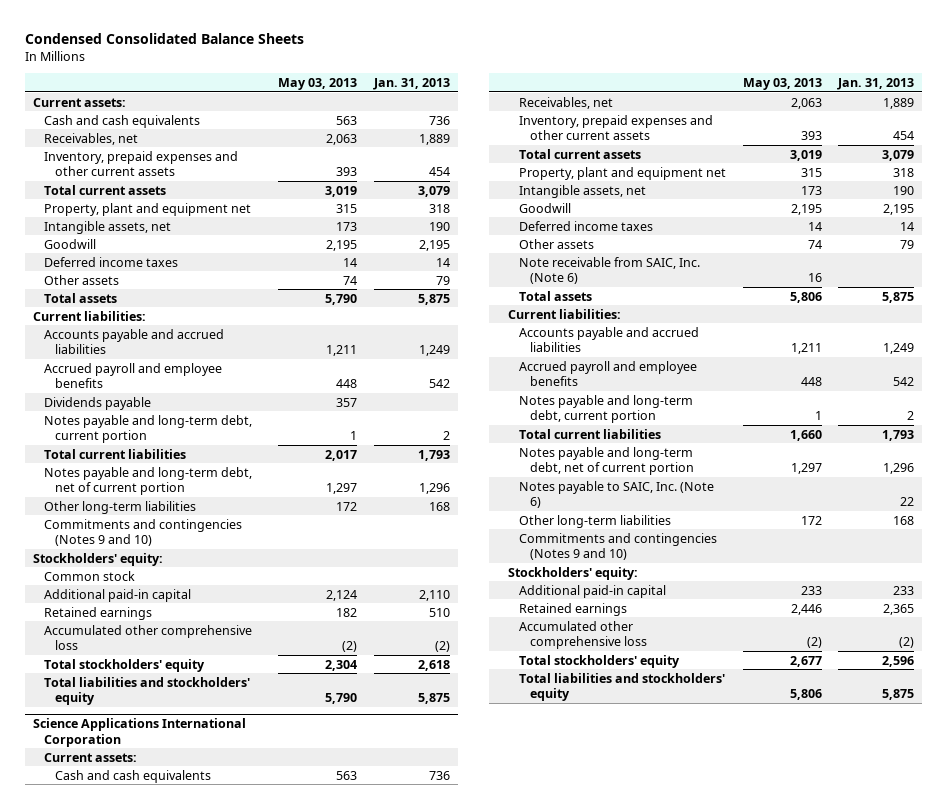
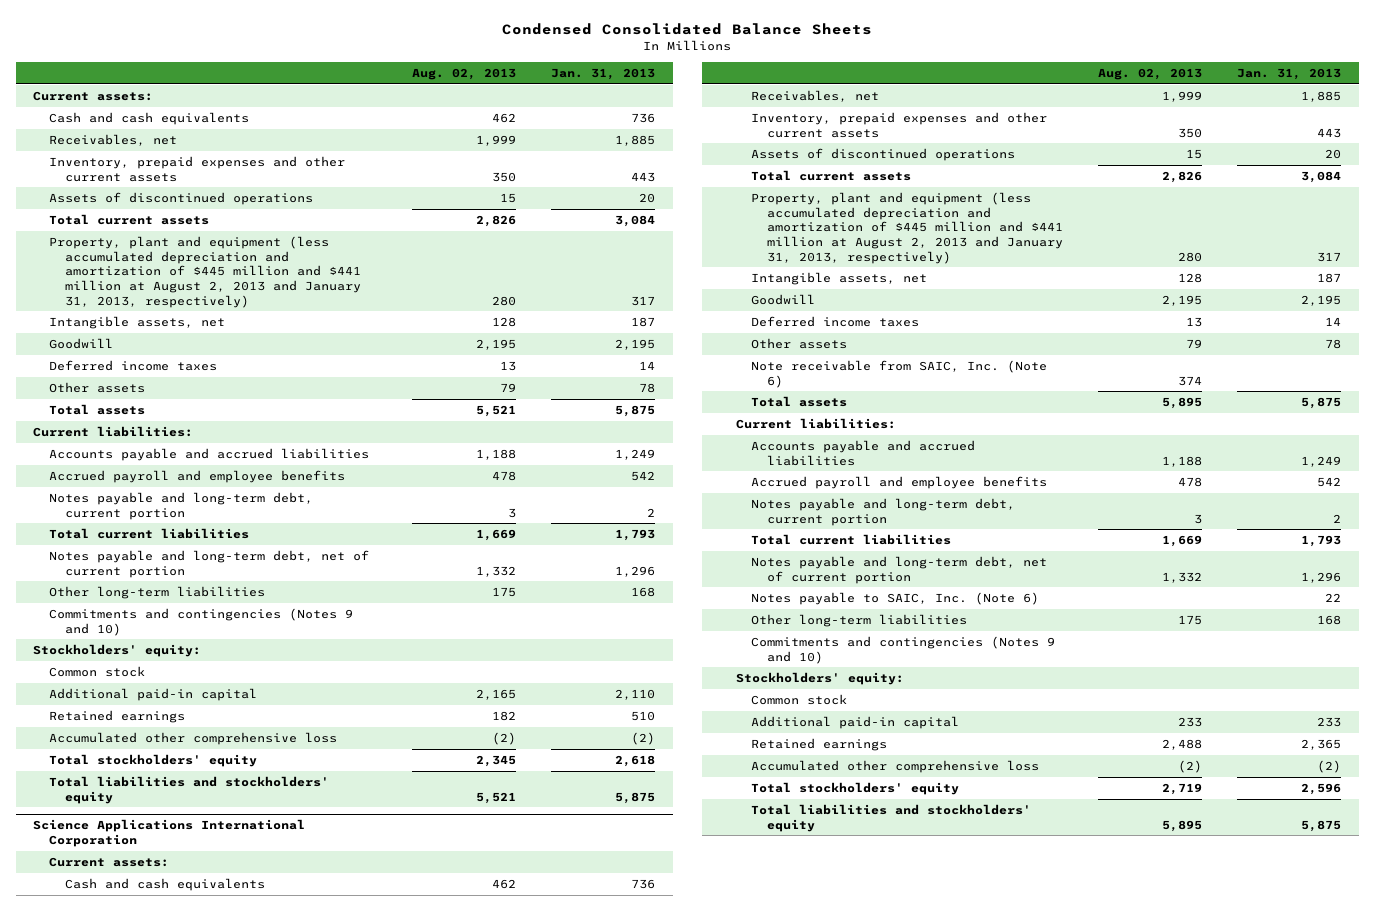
- | May 03, 2013 | Jan. 31, 2013
+ | Aug. 02, 2013 | Jan. 31, 2013
- Receivables, net | 2,063 | 1,889
- Inventory, prepaid expenses and other current assets | 393 | 454
- Total current assets | 3,019 | 3,079
- Property, plant and equipment net | 315 | 318
- Intangible assets, net | 173 | 190
+ Receivables, net | 1,999 | 1,885
+ Inventory, prepaid expenses and other current assets | 350 | 443
+ Assets of discontinued operations | 15 | 20
+ Total current assets | 2,826 | 3,084
+ Property, plant and equipment (less accumulated depreciation and amortization of $445 million and $441 million at August 2, 2013 and January 31, 2013, respectively) | 280 | 317
+ Intangible assets, net | 128 | 187
- Other assets | 74 | 79
+ Other assets | 79 | 78
- Dividends payable | 357 |
@ Science Applications International Corporation
- Receivables, net | 2,063 | 1,889
- Inventory, prepaid expenses and other current assets | 393 | 454
- Total current assets | 3,019 | 3,079
- Property, plant and equipment net | 315 | 318
- Intangible assets, net | 173 | 190
+ Receivables, net | 1,999 | 1,885
+ Inventory, prepaid expenses and other current assets | 350 | 443
+ Assets of discontinued operations | 15 | 20
+ Total current assets | 2,826 | 3,084
+ Property, plant and equipment (less accumulated depreciation and amortization of $445 million and $441 million at August 2, 2013 and January 31, 2013, respectively) | 280 | 317
+ Intangible assets, net | 128 | 187
- Other assets | 74 | 79
+ Other assets | 79 | 78
+ Common stock

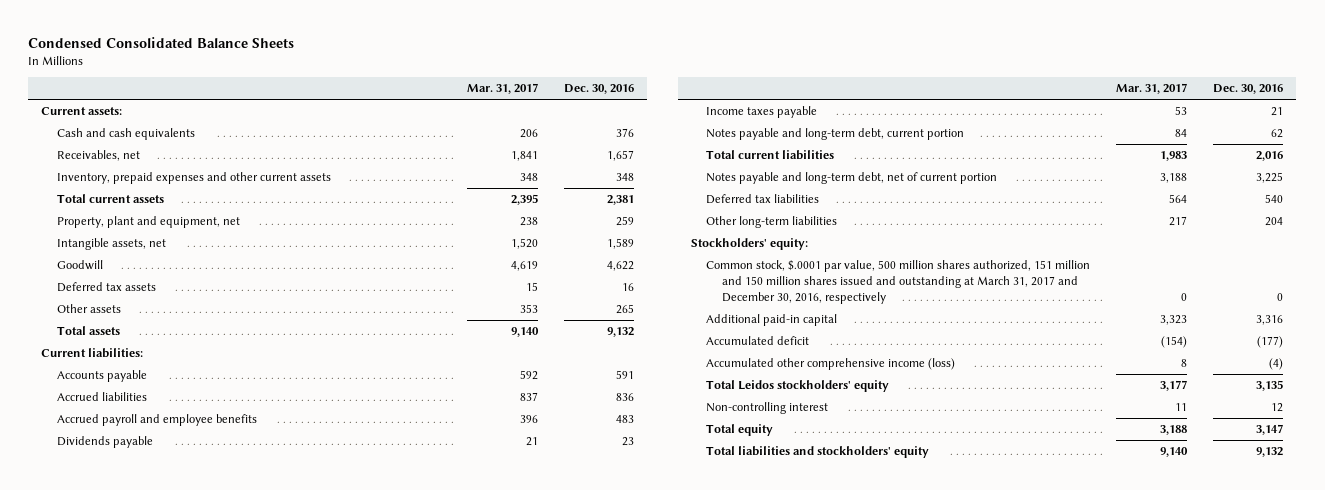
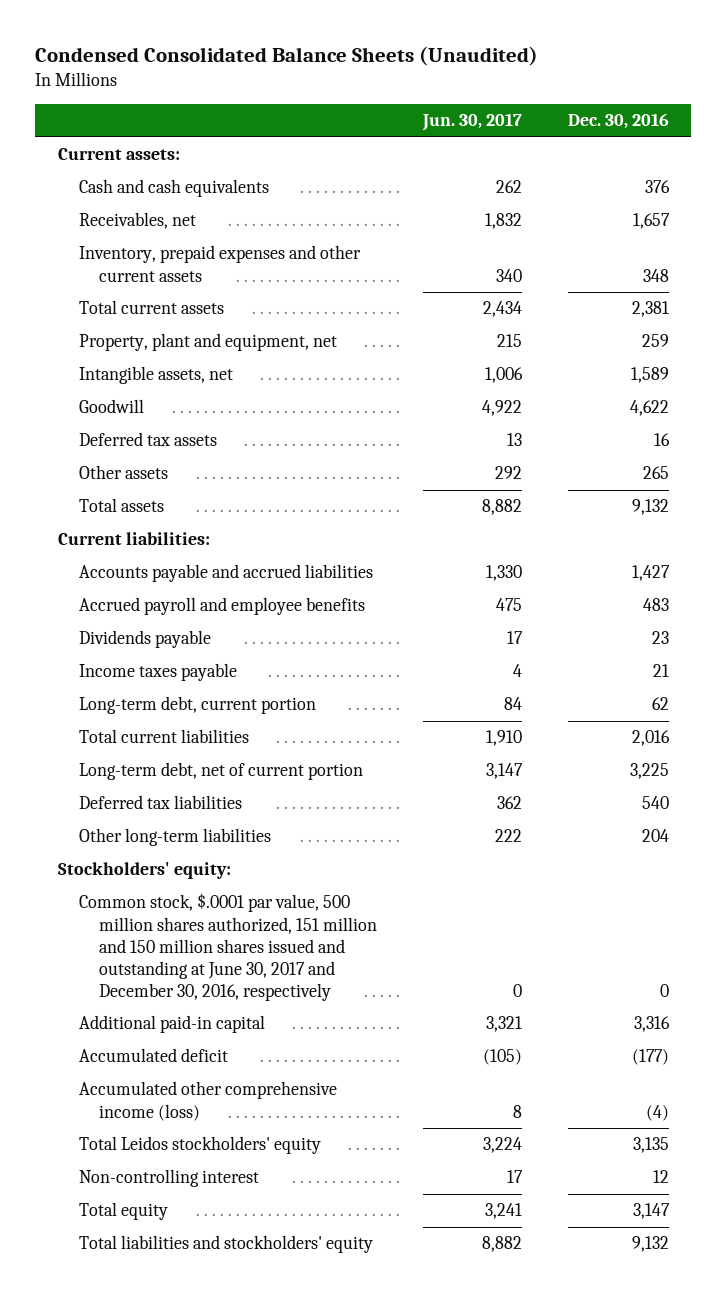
- Condensed Consolidated Balance Sheets
+ Condensed Consolidated Balance Sheets (Unaudited)
- | Mar. 31, 2017 | Dec. 30, 2016
+ | Jun. 30, 2017 | Dec. 30, 2016
- Accounts payable | 592 | 591
- Accrued liabilities | 837 | 836
+ Accounts payable and accrued liabilities | 1,330 | 1,427
- Notes payable and long-term debt, current portion | 84 | 62
+ Long-term debt, current portion | 84 | 62
- Notes payable and long-term debt, net of current portion | 3,188 | 3,225
+ Long-term debt, net of current portion | 3,147 | 3,225
- Common stock, $.0001 par value, 500 million shares authorized, 151 million and 150 million shares issued and outstanding at March 31, 2017 and December 30, 2016, respectively | 0 | 0
+ Common stock, $.0001 par value, 500 million shares authorized, 151 million and 150 million shares issued and outstanding at June 30, 2017 and December 30, 2016, respectively | 0 | 0

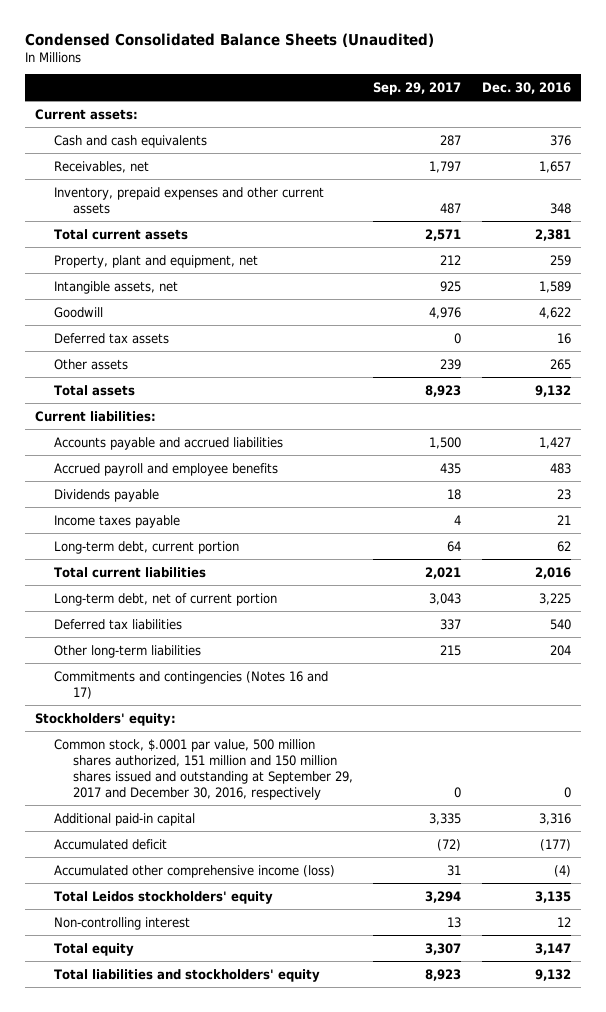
- | Jun. 30, 2017 | Dec. 30, 2016
+ | Sep. 29, 2017 | Dec. 30, 2016
+ Commitments and contingencies (Notes 16 and 17)
- Common stock, $.0001 par value, 500 million shares authorized, 151 million and 150 million shares issued and outstanding at June 30, 2017 and December 30, 2016, respectively | 0 | 0
+ Common stock, $.0001 par value, 500 million shares authorized, 151 million and 150 million shares issued and outstanding at September 29, 2017 and December 30, 2016, respectively | 0 | 0

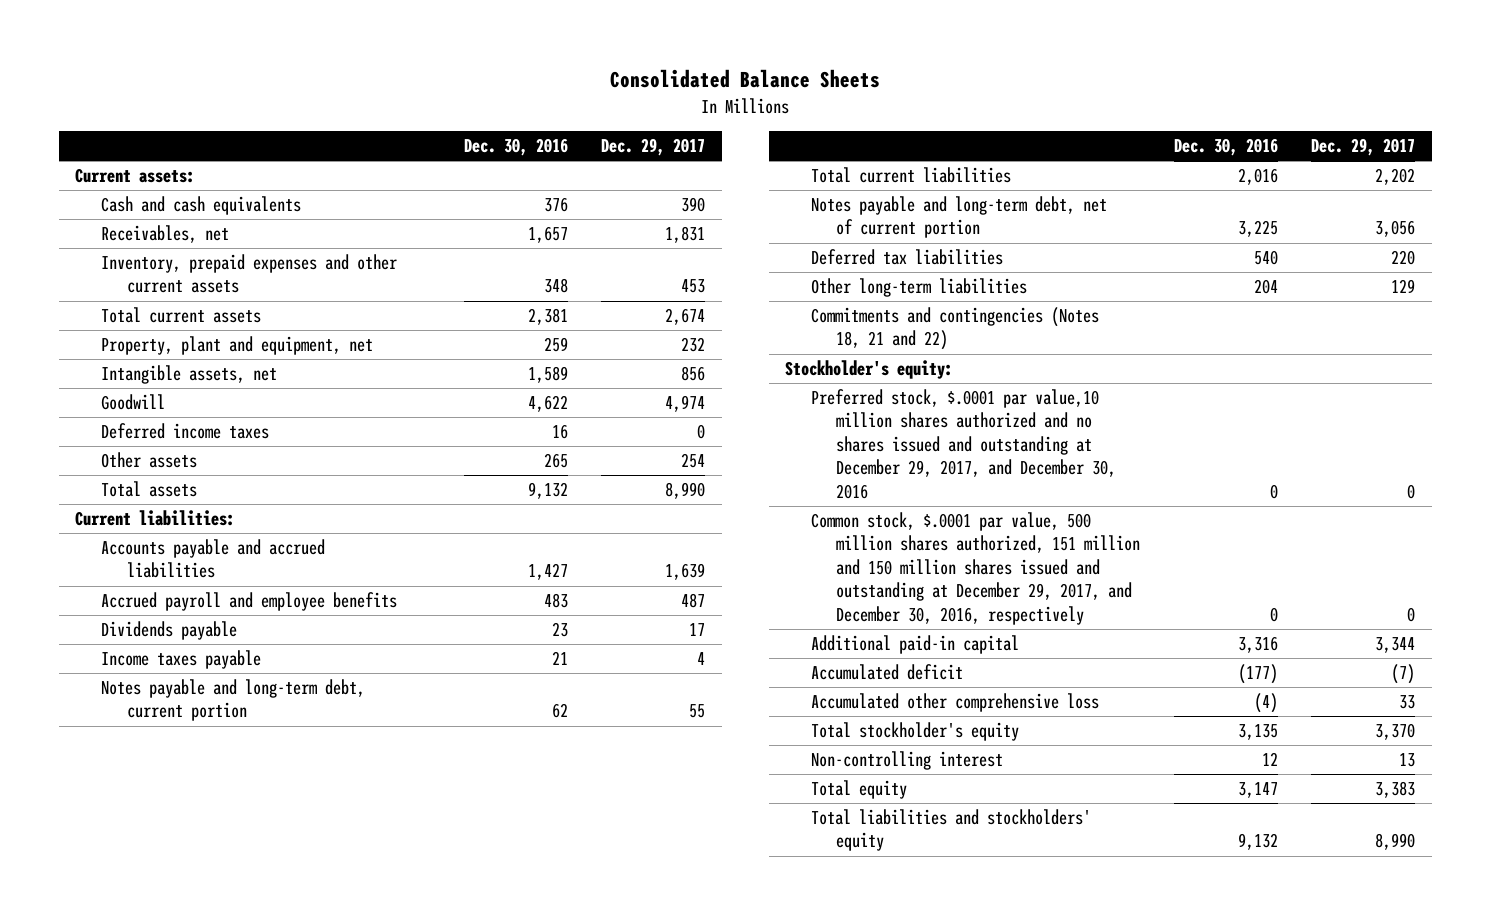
- Condensed Consolidated Balance Sheets (Unaudited)
+ Consolidated Balance Sheets
- | Sep. 29, 2017 | Dec. 30, 2016
+ | Dec. 30, 2016 | Dec. 29, 2017
- Deferred tax assets | 0 | 16
+ Deferred income taxes | 16 | 0
- Long-term debt, current portion | 64 | 62
+ Notes payable and long-term debt, current portion | 62 | 55
- Long-term debt, net of current portion | 3,043 | 3,225
+ Notes payable and long-term debt, net of current portion | 3,225 | 3,056
- Commitments and contingencies (Notes 16 and 17)
- Stockholders' equity:
- Common stock, $.0001 par value, 500 million shares authorized, 151 million and 150 million shares issued and outstanding at September 29, 2017 and December 30, 2016, respectively | 0 | 0
+ Commitments and contingencies (Notes 18, 21 and 22)
+ Stockholder's equity:
+ Preferred stock, $.0001 par value,10 million shares authorized and no shares issued and outstanding at December 29, 2017, and December 30, 2016 | 0 | 0
+ Common stock, $.0001 par value, 500 million shares authorized, 151 million and 150 million shares issued and outstanding at December 29, 2017, and December 30, 2016, respectively | 0 | 0
- Accumulated other comprehensive income (loss) | 31 | (4)
- Total Leidos stockholders' equity | 3,294 | 3,135
+ Accumulated other comprehensive loss | (4) | 33
+ Total stockholder's equity | 3,135 | 3,370

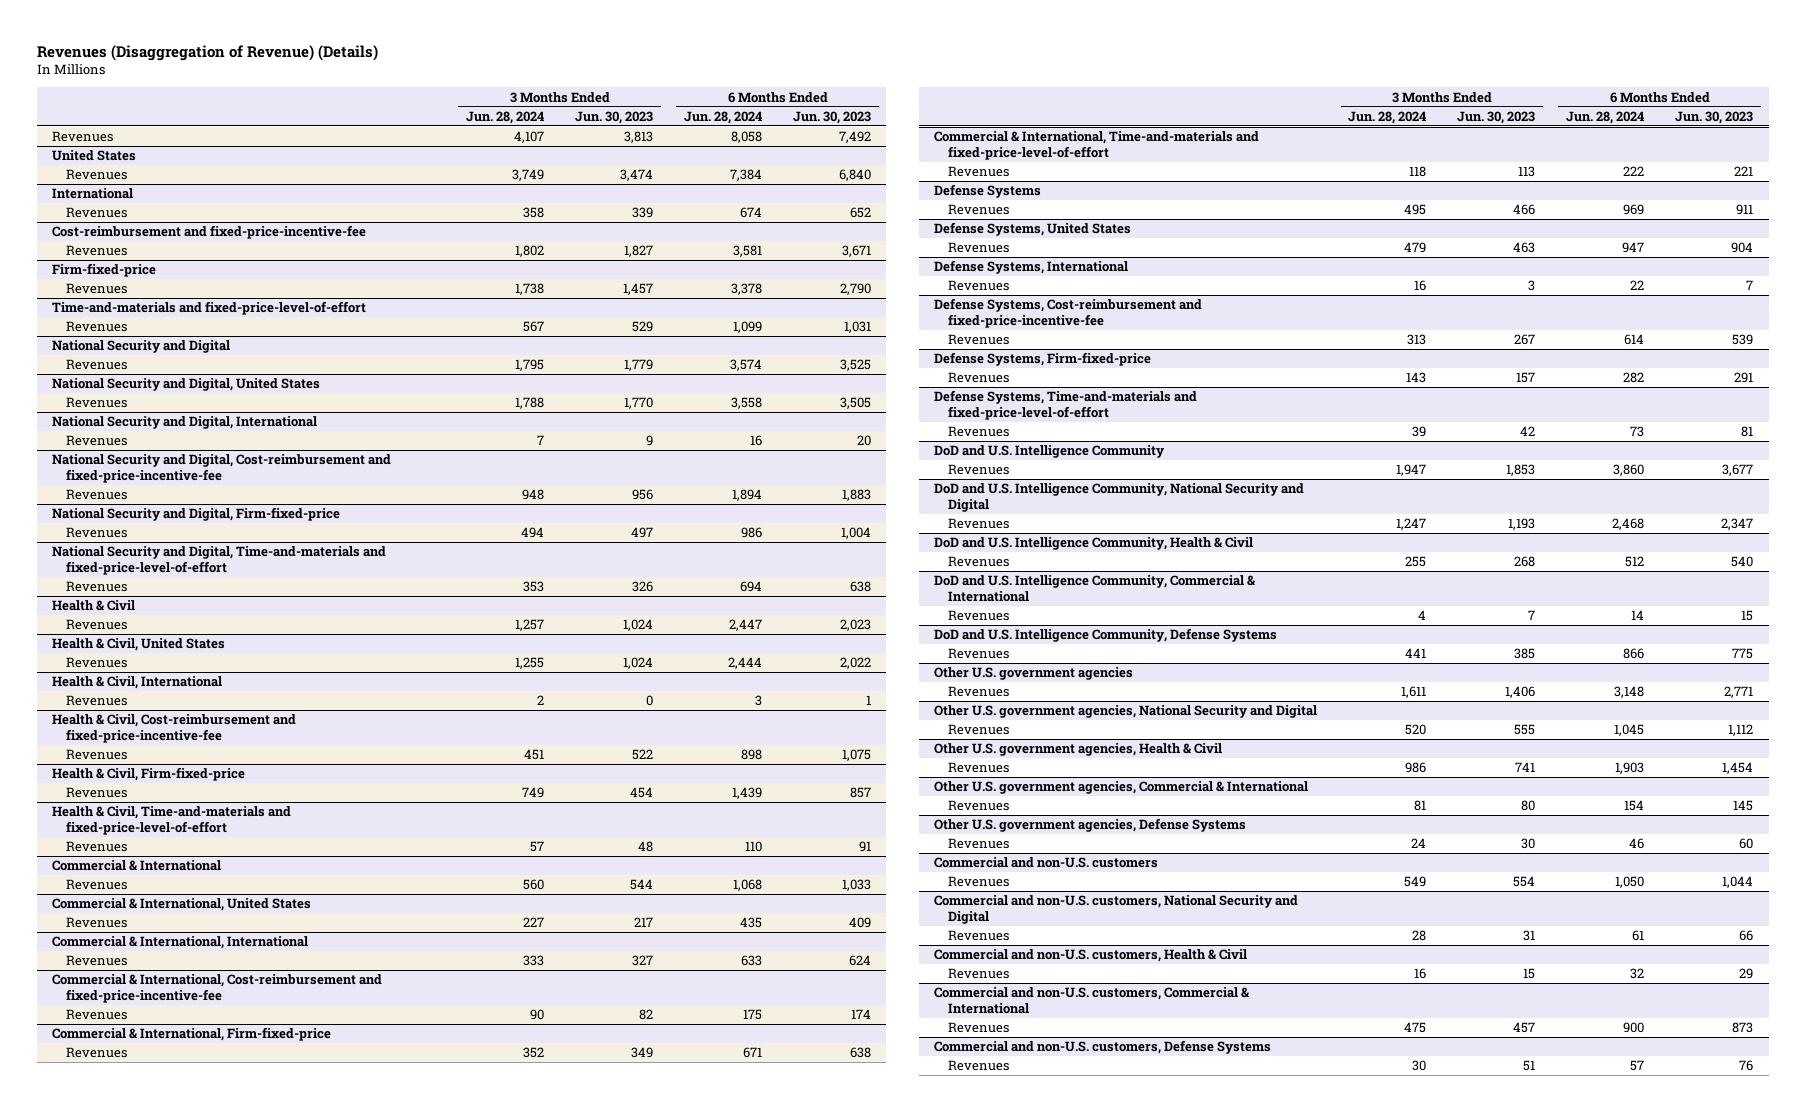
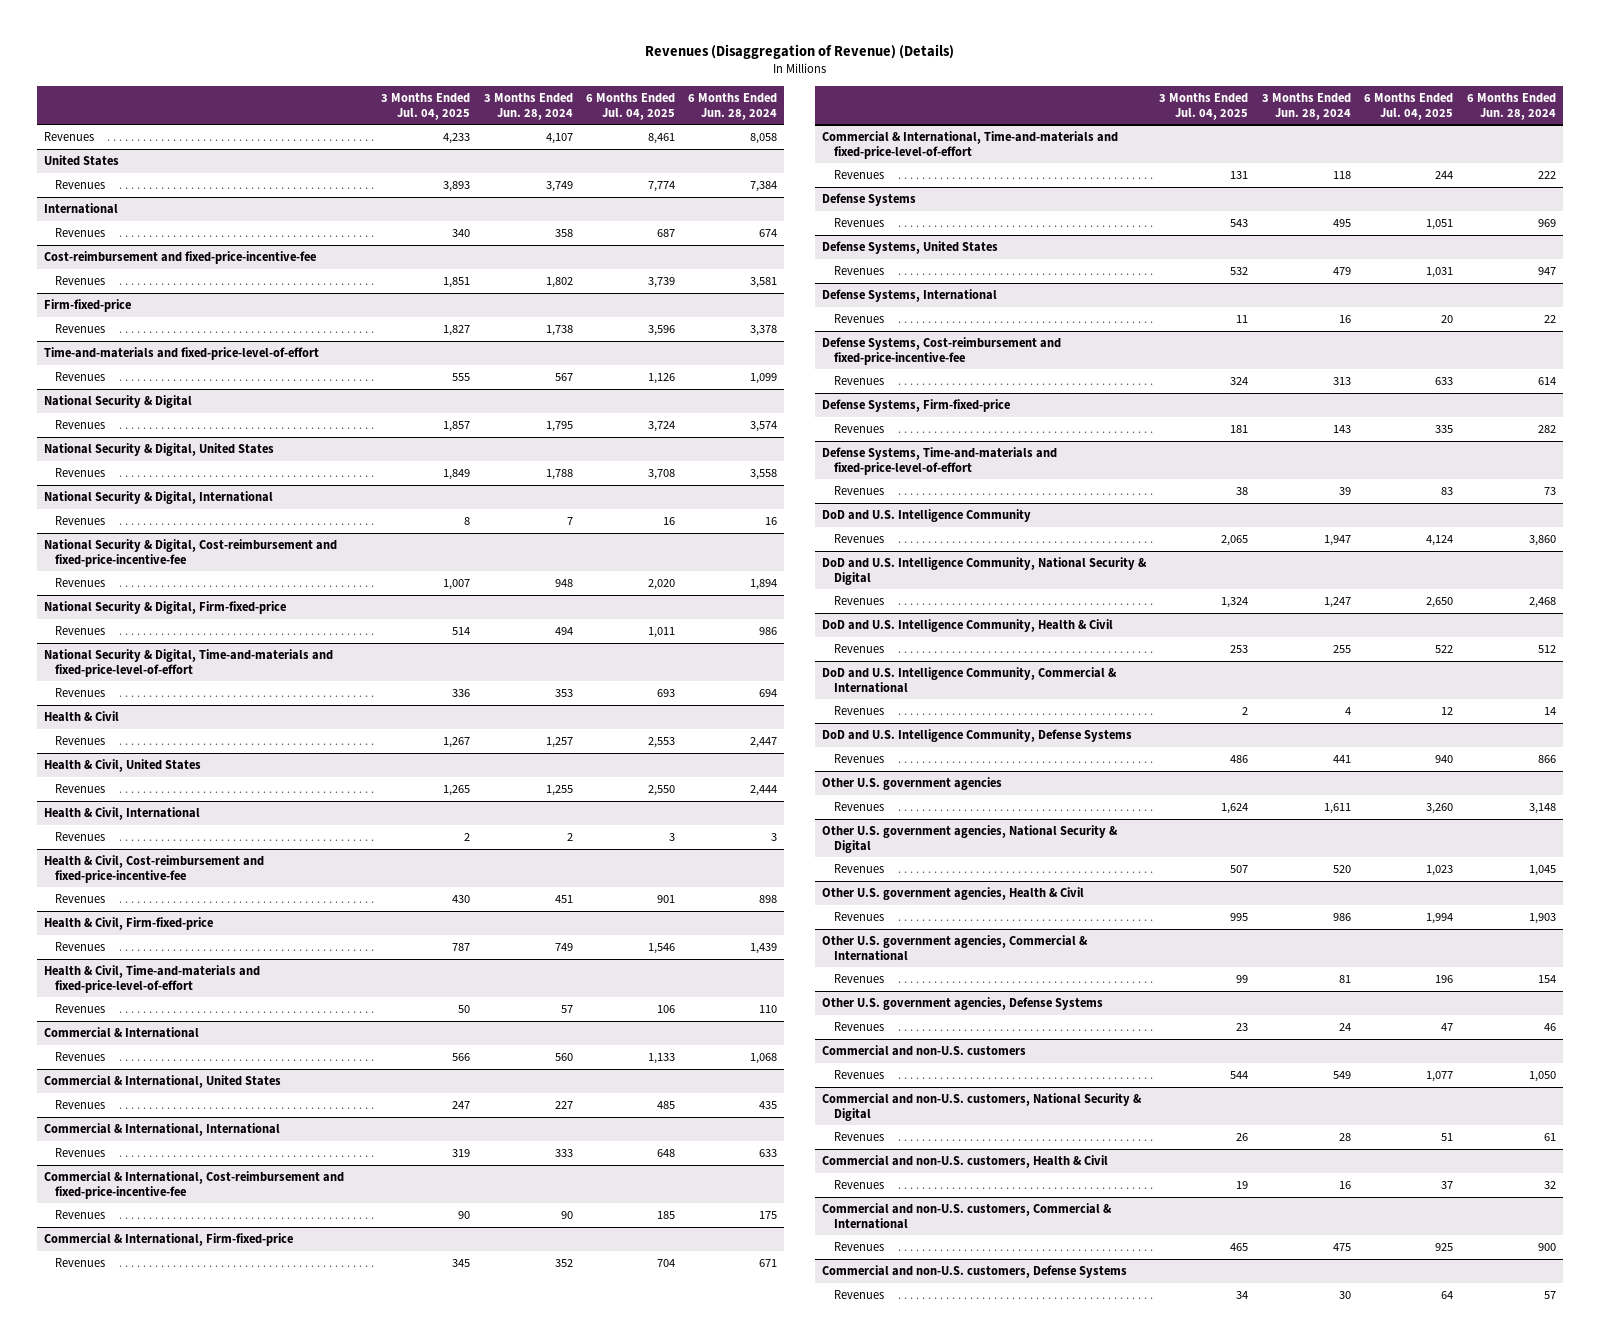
- | 3 Months Ended Jun. 28, 2024 | 3 Months Ended Jun. 30, 2023 | 6 Months Ended Jun. 28, 2024 | 6 Months Ended Jun. 30, 2023
+ | 3 Months Ended Jul. 04, 2025 | 3 Months Ended Jun. 28, 2024 | 6 Months Ended Jul. 04, 2025 | 6 Months Ended Jun. 28, 2024
- National Security and Digital
+ National Security & Digital
- National Security and Digital, United States
+ National Security & Digital, United States
- National Security and Digital, International
+ National Security & Digital, International
- National Security and Digital, Cost-reimbursement and fixed-price-incentive-fee
+ National Security & Digital, Cost-reimbursement and fixed-price-incentive-fee
- National Security and Digital, Firm-fixed-price
+ National Security & Digital, Firm-fixed-price
- National Security and Digital, Time-and-materials and fixed-price-level-of-effort
+ National Security & Digital, Time-and-materials and fixed-price-level-of-effort
- DoD and U.S. Intelligence Community, National Security and Digital
+ DoD and U.S. Intelligence Community, National Security & Digital
- Other U.S. government agencies, National Security and Digital
+ Other U.S. government agencies, National Security & Digital
- Commercial and non-U.S. customers, National Security and Digital
+ Commercial and non-U.S. customers, National Security & Digital

